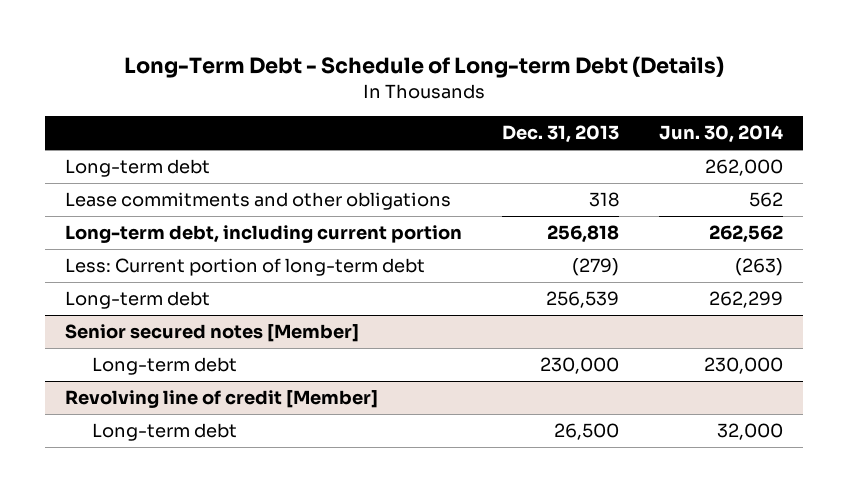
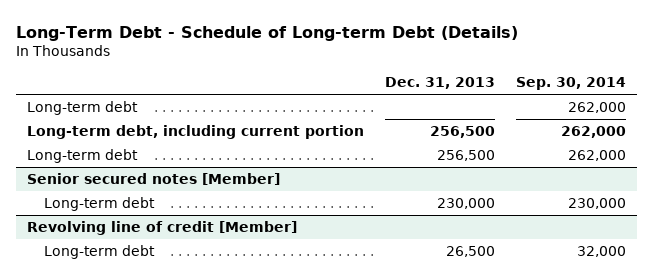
- | Dec. 31, 2013 | Jun. 30, 2014
+ | Dec. 31, 2013 | Sep. 30, 2014
- Lease commitments and other obligations | 318 | 562
- Long-term debt, including current portion | 256,818 | 262,562
- Less: Current portion of long-term debt | (279) | (263)
- Long-term debt | 256,539 | 262,299
+ Long-term debt, including current portion | 256,500 | 262,000
+ Long-term debt | 256,500 | 262,000

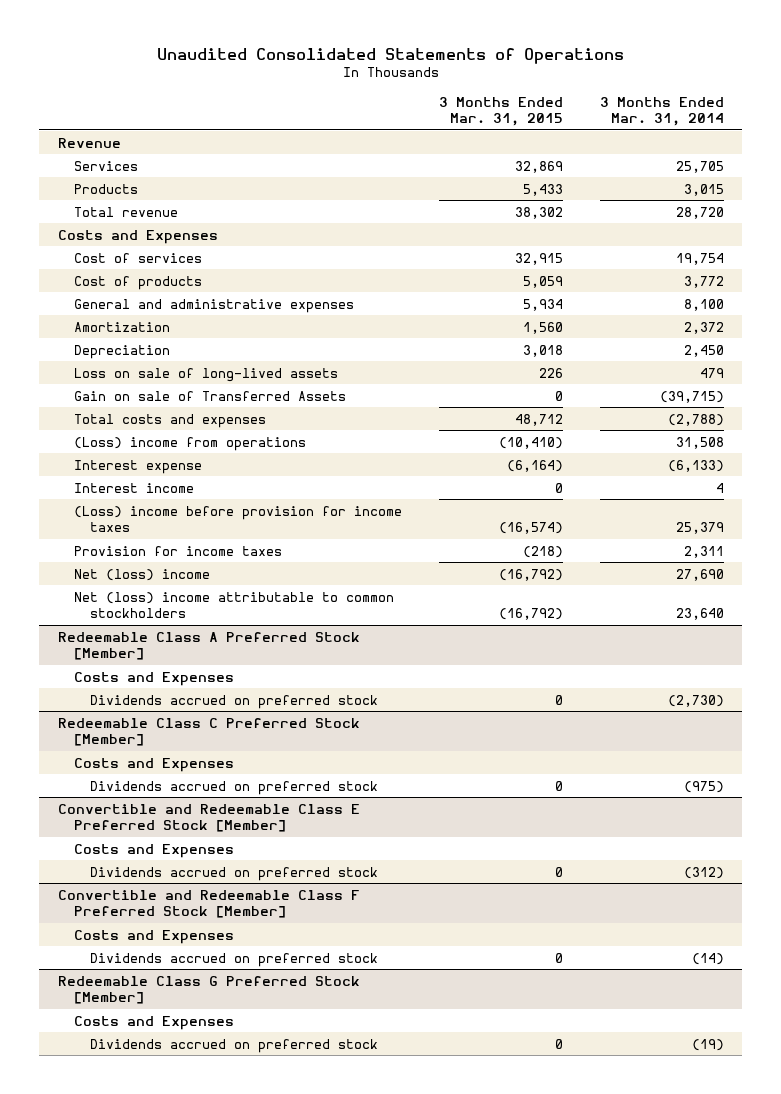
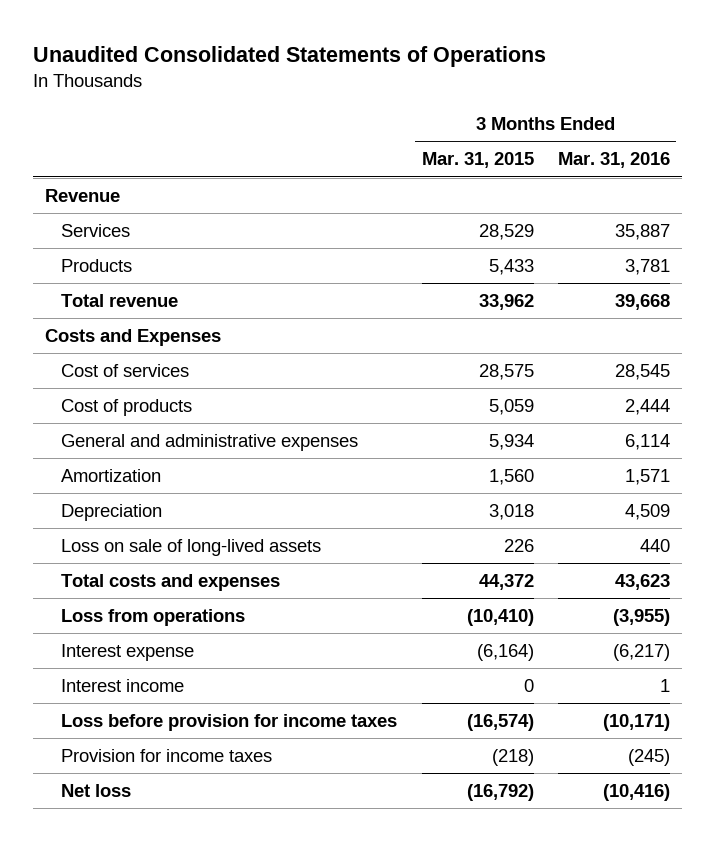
- | 3 Months Ended Mar. 31, 2015 | 3 Months Ended Mar. 31, 2014
+ | 3 Months Ended Mar. 31, 2015 | 3 Months Ended Mar. 31, 2016
- Services | 32,869 | 25,705
+ Services | 28,529 | 35,887
- Total revenue | 38,302 | 28,720
+ Total revenue | 33,962 | 39,668
- Cost of services | 32,915 | 19,754
+ Cost of services | 28,575 | 28,545
- Gain on sale of Transferred Assets | 0 | (39,715)
- Total costs and expenses | 48,712 | (2,788)
- (Loss) income from operations | (10,410) | 31,508
+ Total costs and expenses | 44,372 | 43,623
+ Loss from operations | (10,410) | (3,955)
- (Loss) income before provision for income taxes | (16,574) | 25,379
+ Loss before provision for income taxes | (16,574) | (10,171)
- Net (loss) income | (16,792) | 27,690
- Net (loss) income attributable to common stockholders | (16,792) | 23,640
- Redeemable Class A Preferred Stock [Member]
- Costs and Expenses
- Dividends accrued on preferred stock | 0 | (2,730)
- Redeemable Class C Preferred Stock [Member]
- Costs and Expenses
- Dividends accrued on preferred stock | 0 | (975)
- Convertible and Redeemable Class E Preferred Stock [Member]
- Costs and Expenses
- Dividends accrued on preferred stock | 0 | (312)
- Convertible and Redeemable Class F Preferred Stock [Member]
- Costs and Expenses
- Dividends accrued on preferred stock | 0 | (14)
- Redeemable Class G Preferred Stock [Member]
- Costs and Expenses
- Dividends accrued on preferred stock | 0 | (19)
+ Net loss | (16,792) | (10,416)

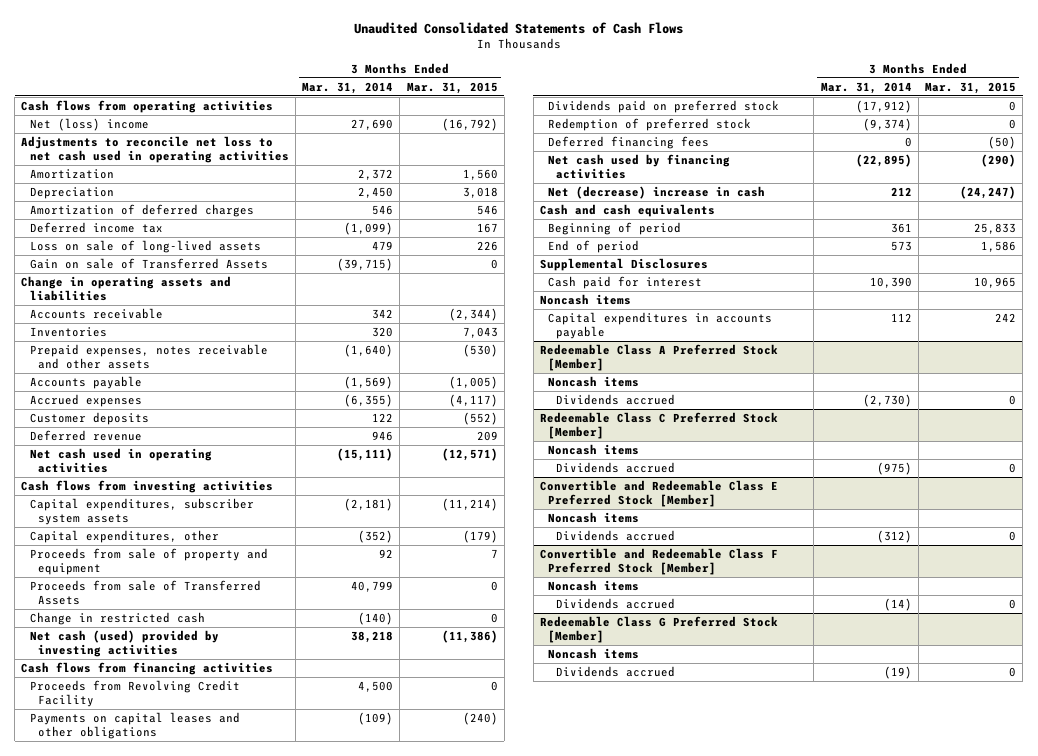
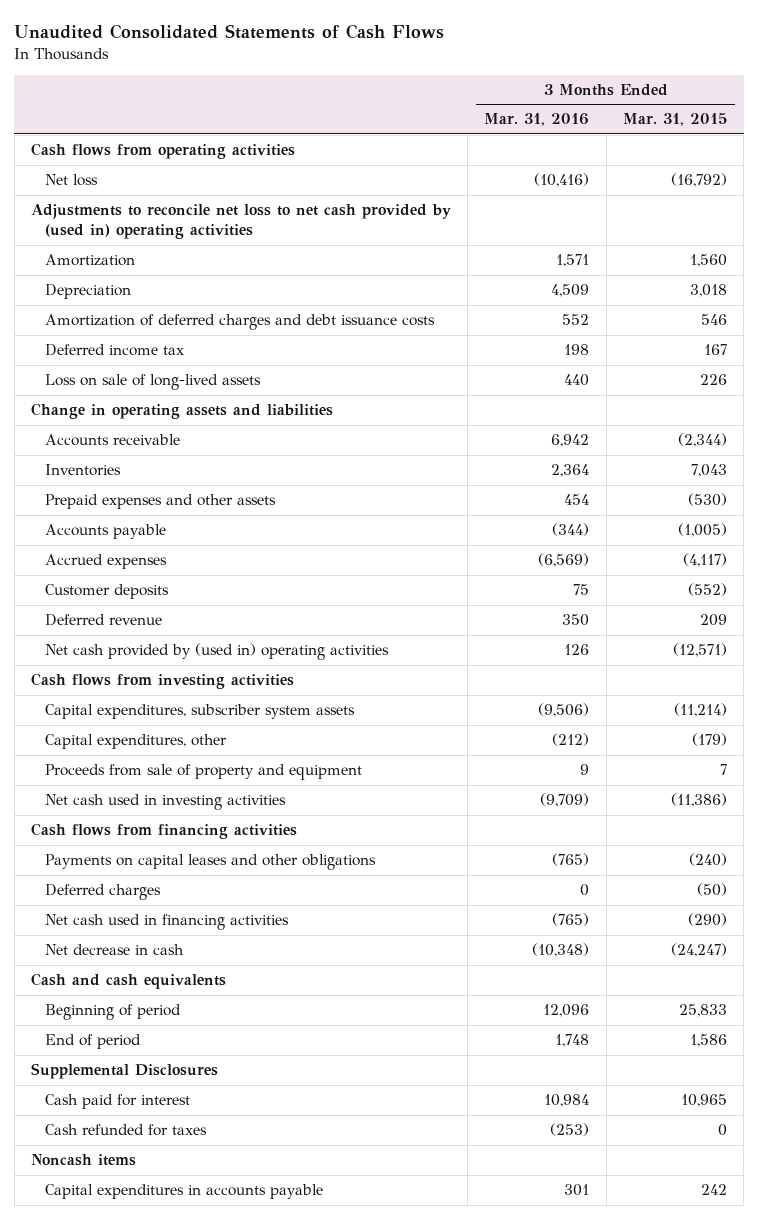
- | 3 Months Ended Mar. 31, 2014 | 3 Months Ended Mar. 31, 2015
+ | 3 Months Ended Mar. 31, 2016 | 3 Months Ended Mar. 31, 2015
- Net (loss) income | 27,690 | (16,792)
- Adjustments to reconcile net loss to net cash used in operating activities
+ Net loss | (10,416) | (16,792)
+ Adjustments to reconcile net loss to net cash provided by (used in) operating activities
- Amortization of deferred charges | 546 | 546
+ Amortization of deferred charges and debt issuance costs | 552 | 546
- Gain on sale of Transferred Assets | (39,715) | 0
- Prepaid expenses, notes receivable and other assets | (1,640) | (530)
+ Prepaid expenses and other assets | 454 | (530)
- Net cash used in operating activities | (15,111) | (12,571)
+ Net cash provided by (used in) operating activities | 126 | (12,571)
- Proceeds from sale of Transferred Assets | 40,799 | 0
- Change in restricted cash | (140) | 0
- Net cash (used) provided by investing activities | 38,218 | (11,386)
+ Net cash used in investing activities | (9,709) | (11,386)
- Proceeds from Revolving Credit Facility | 4,500 | 0
- Dividends paid on preferred stock | (17,912) | 0
- Redemption of preferred stock | (9,374) | 0
- Deferred financing fees | 0 | (50)
- Net cash used by financing activities | (22,895) | (290)
- Net (decrease) increase in cash | 212 | (24,247)
+ Deferred charges | 0 | (50)
+ Net cash used in financing activities | (765) | (290)
+ Net decrease in cash | (10,348) | (24,247)
+ Cash refunded for taxes | (253) | 0
- Redeemable Class A Preferred Stock [Member]
- Noncash items
- Dividends accrued | (2,730) | 0
- Redeemable Class C Preferred Stock [Member]
- Noncash items
- Dividends accrued | (975) | 0
- Convertible and Redeemable Class E Preferred Stock [Member]
- Noncash items
- Dividends accrued | (312) | 0
- Convertible and Redeemable Class F Preferred Stock [Member]
- Noncash items
- Dividends accrued | (14) | 0
- Redeemable Class G Preferred Stock [Member]
- Noncash items
- Dividends accrued | (19) | 0

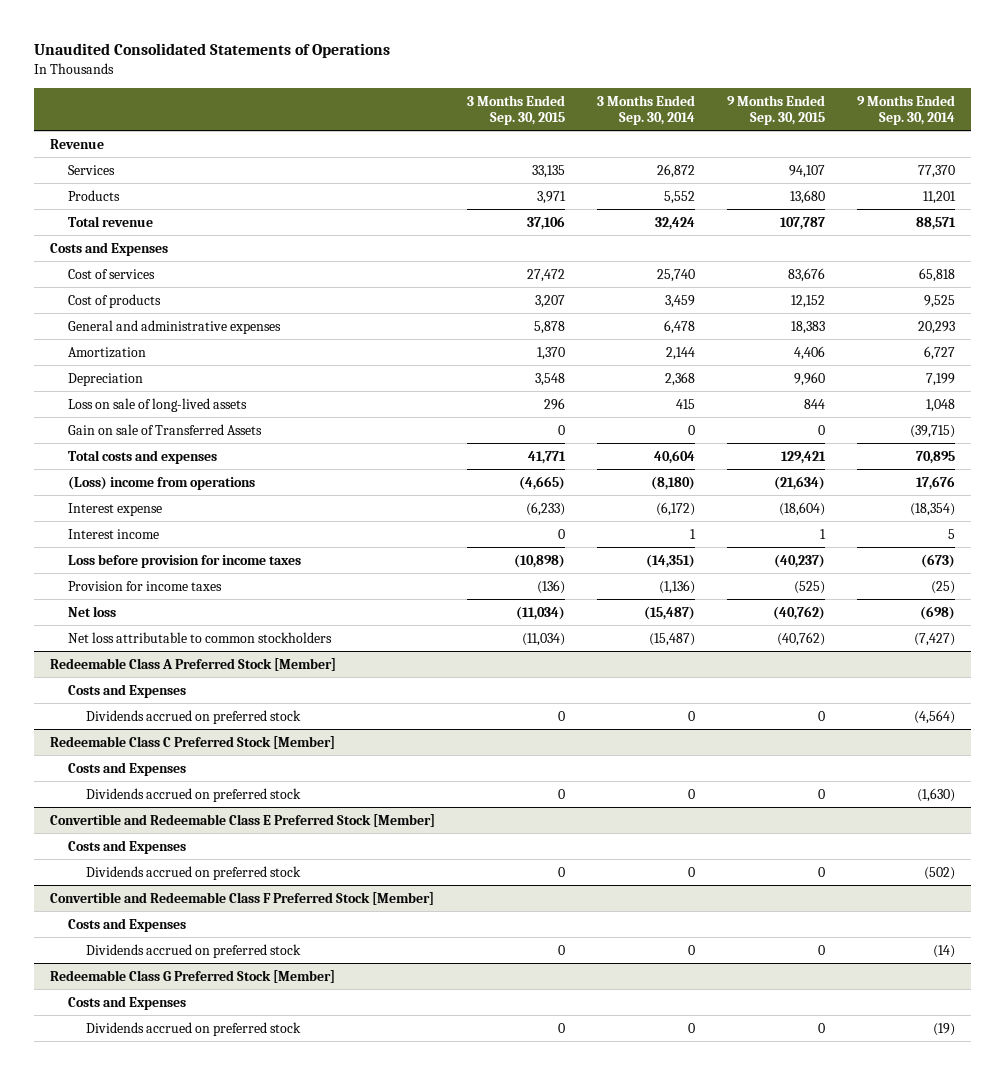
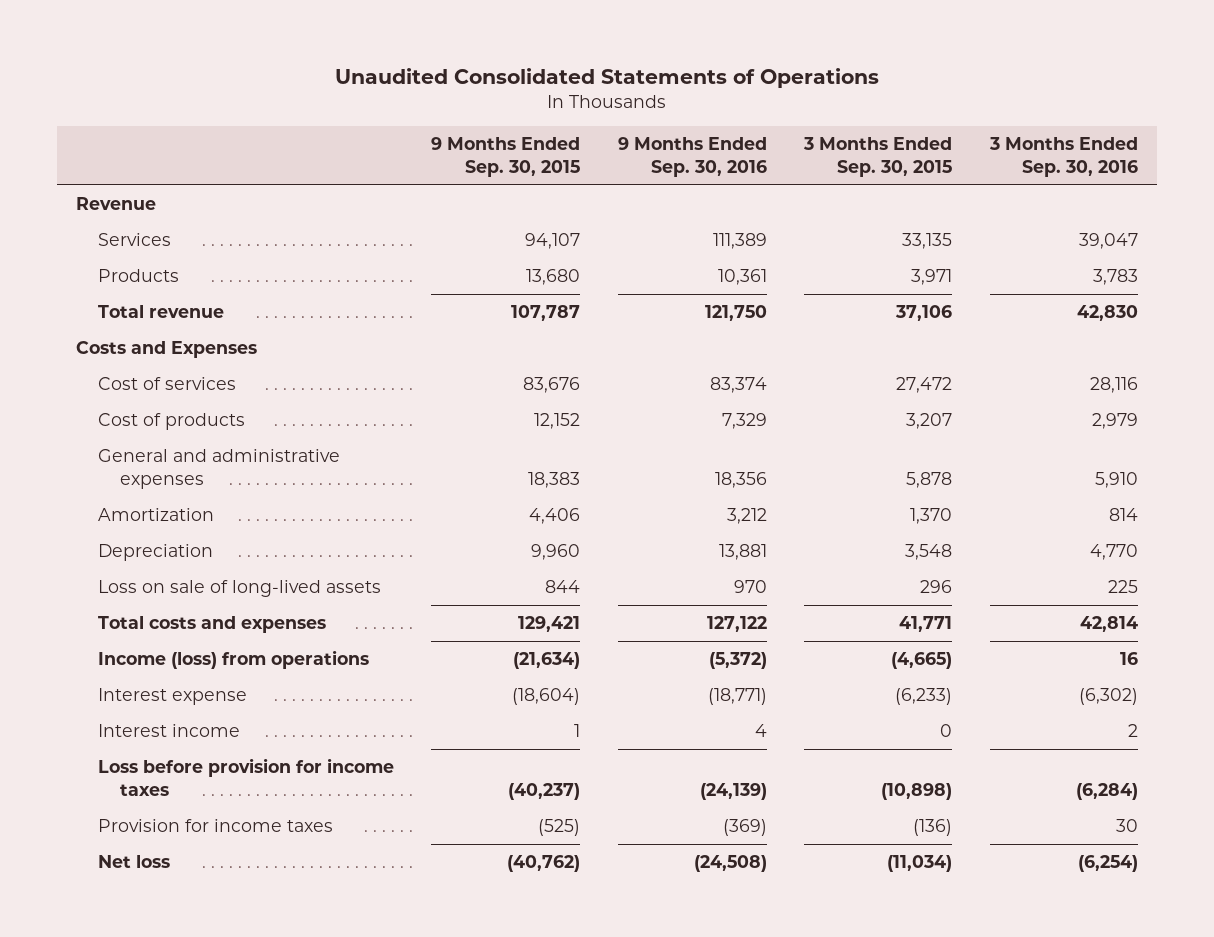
- | 3 Months Ended Sep. 30, 2015 | 3 Months Ended Sep. 30, 2014 | 9 Months Ended Sep. 30, 2015 | 9 Months Ended Sep. 30, 2014
+ | 9 Months Ended Sep. 30, 2015 | 9 Months Ended Sep. 30, 2016 | 3 Months Ended Sep. 30, 2015 | 3 Months Ended Sep. 30, 2016
- Gain on sale of Transferred Assets | 0 | 0 | 0 | (39,715)
- (Loss) income from operations | (4,665) | (8,180) | (21,634) | 17,676
+ Income (loss) from operations | (21,634) | (5,372) | (4,665) | 16
- Net loss attributable to common stockholders | (11,034) | (15,487) | (40,762) | (7,427)
- Redeemable Class A Preferred Stock [Member]
- Costs and Expenses
- Dividends accrued on preferred stock | 0 | 0 | 0 | (4,564)
- Redeemable Class C Preferred Stock [Member]
- Costs and Expenses
- Dividends accrued on preferred stock | 0 | 0 | 0 | (1,630)
- Convertible and Redeemable Class E Preferred Stock [Member]
- Costs and Expenses
- Dividends accrued on preferred stock | 0 | 0 | 0 | (502)
- Convertible and Redeemable Class F Preferred Stock [Member]
- Costs and Expenses
- Dividends accrued on preferred stock | 0 | 0 | 0 | (14)
- Redeemable Class G Preferred Stock [Member]
- Costs and Expenses
- Dividends accrued on preferred stock | 0 | 0 | 0 | (19)

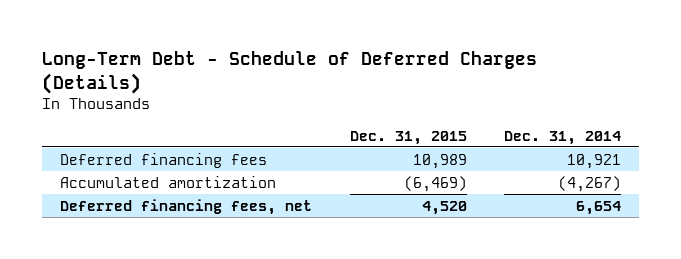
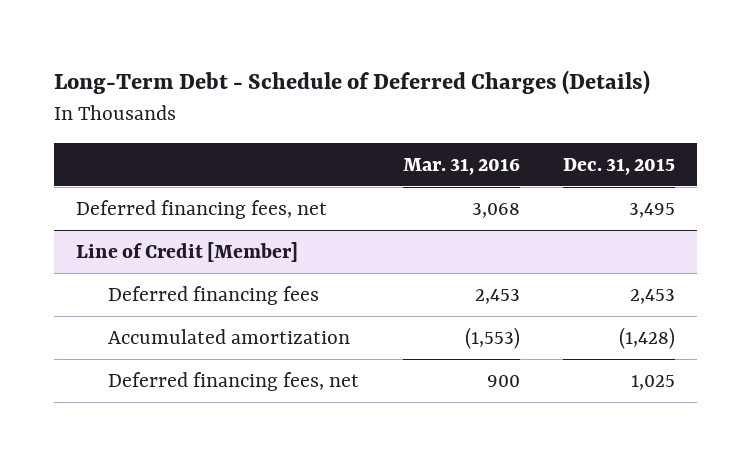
- | Dec. 31, 2015 | Dec. 31, 2014
+ | Mar. 31, 2016 | Dec. 31, 2015
- Deferred financing fees | 10,989 | 10,921
- Accumulated amortization | (6,469) | (4,267)
- Deferred financing fees, net | 4,520 | 6,654
+ Deferred financing fees, net | 3,068 | 3,495
+ Line of Credit [Member]
+ Deferred financing fees | 2,453 | 2,453
+ Accumulated amortization | (1,553) | (1,428)
+ Deferred financing fees, net | 900 | 1,025

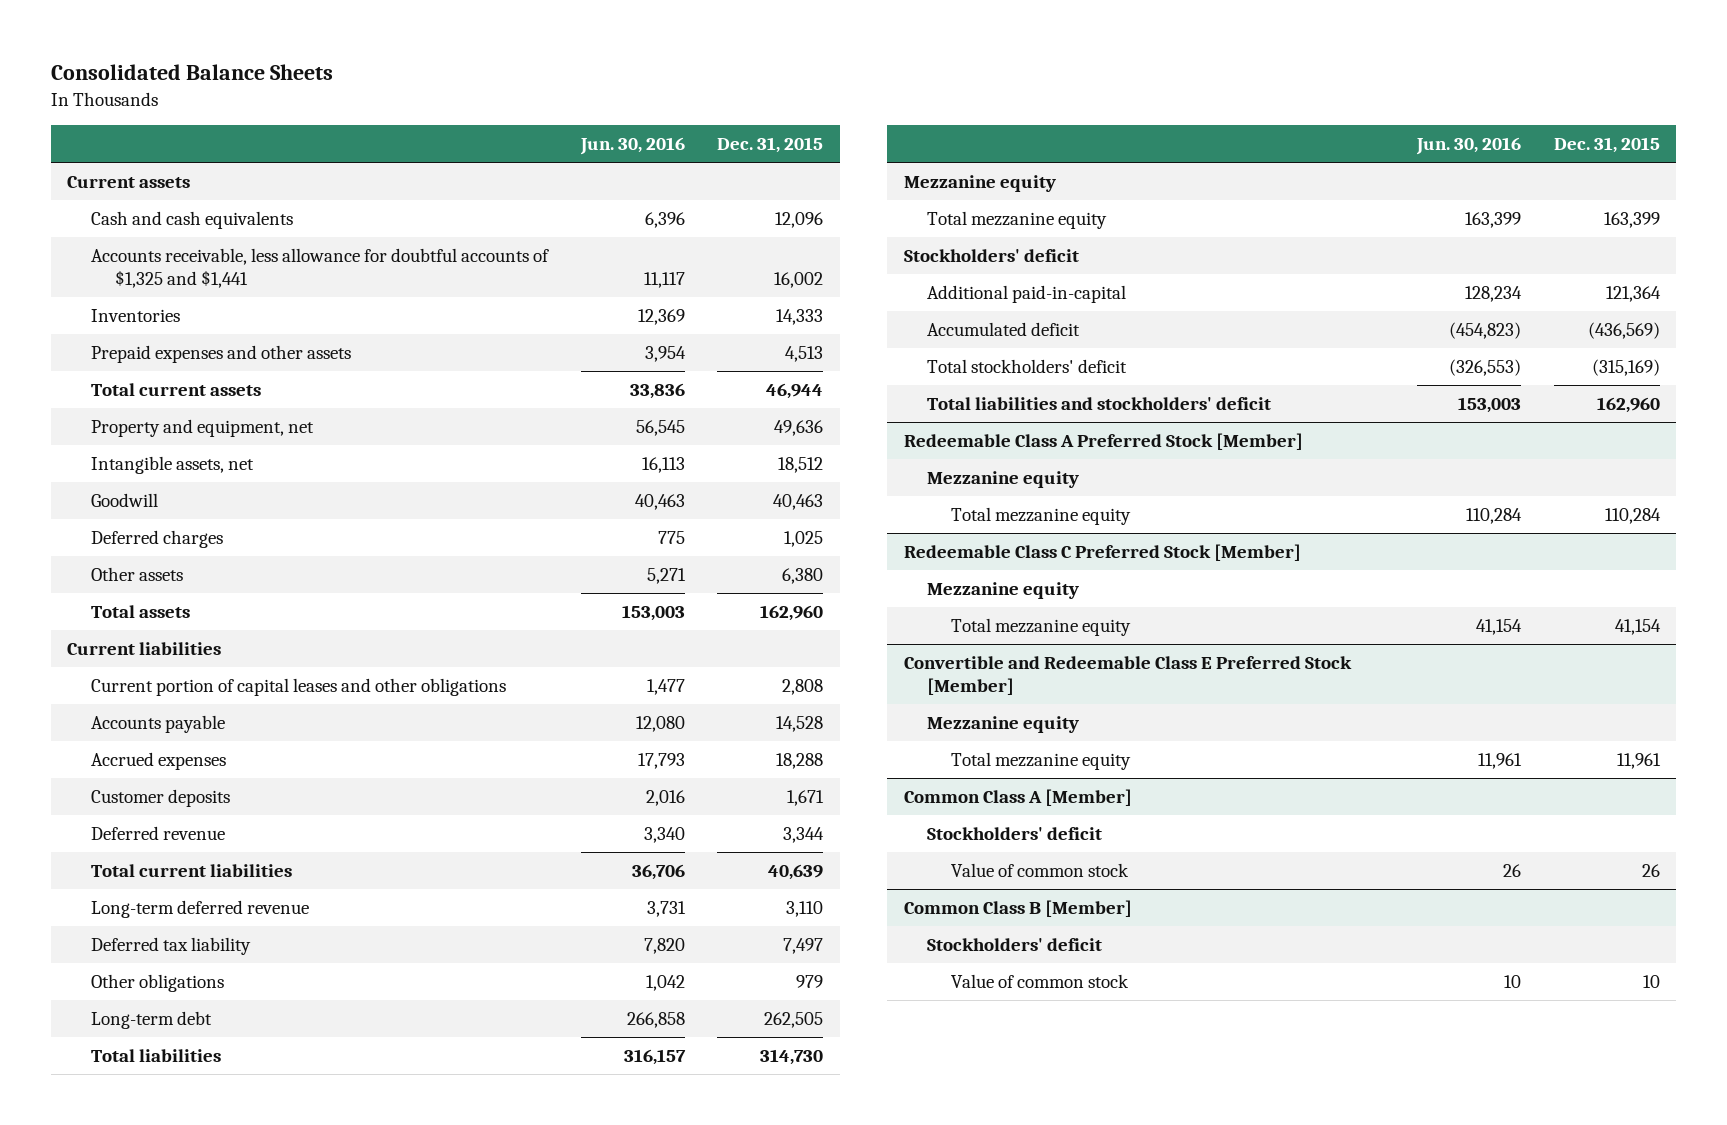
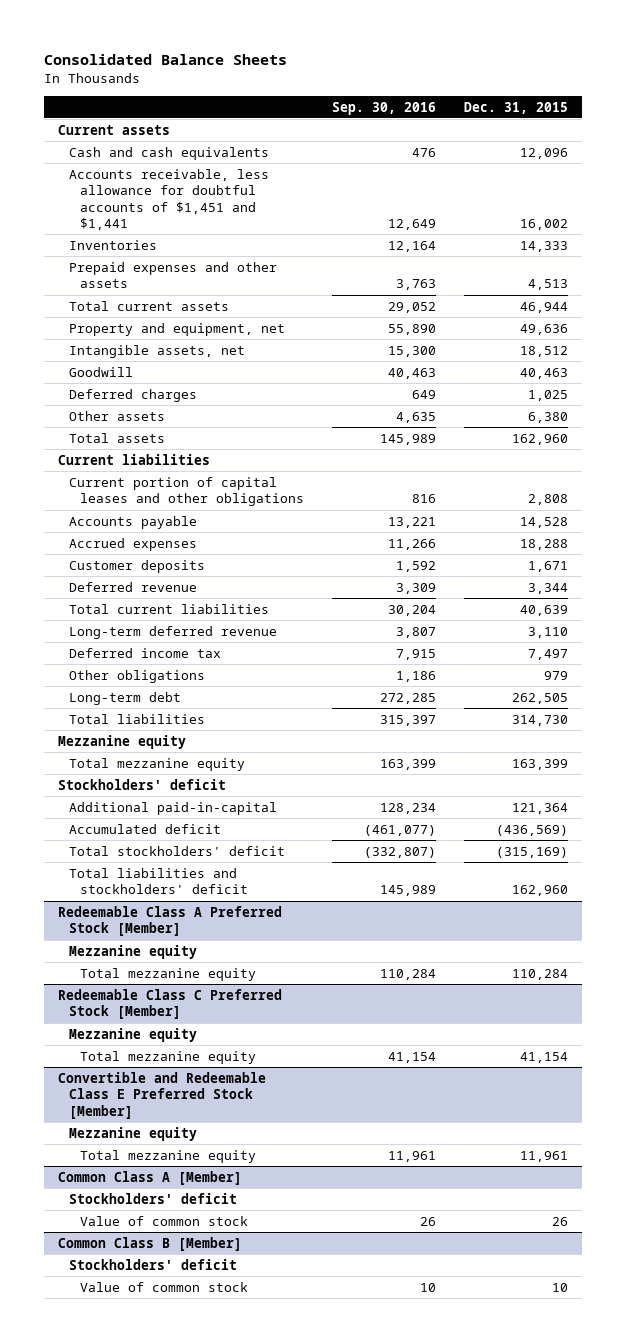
- | Jun. 30, 2016 | Dec. 31, 2015
+ | Sep. 30, 2016 | Dec. 31, 2015
- Accounts receivable, less allowance for doubtful accounts of $1,325 and $1,441 | 11,117 | 16,002
+ Accounts receivable, less allowance for doubtful accounts of $1,451 and $1,441 | 12,649 | 16,002
- Deferred tax liability | 7,820 | 7,497
+ Deferred income tax | 7,915 | 7,497

